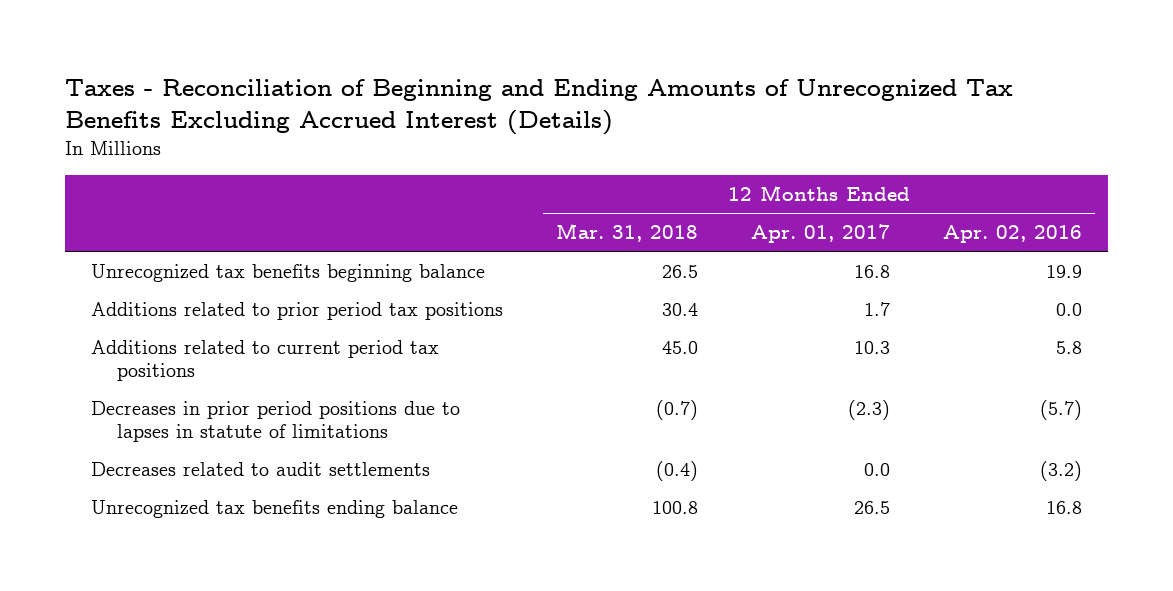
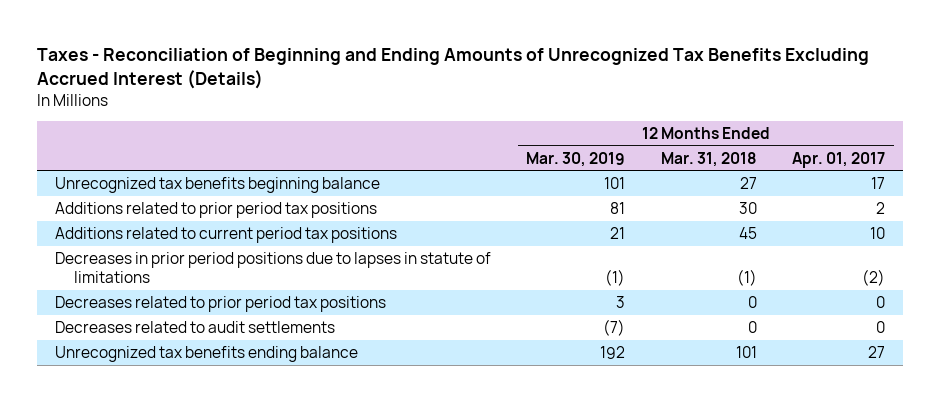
- | 12 Months Ended Mar. 31, 2018 | 12 Months Ended Apr. 01, 2017 | 12 Months Ended Apr. 02, 2016
+ | 12 Months Ended Mar. 30, 2019 | 12 Months Ended Mar. 31, 2018 | 12 Months Ended Apr. 01, 2017
- Unrecognized tax benefits beginning balance | 26.5 | 16.8 | 19.9
- Additions related to prior period tax positions | 30.4 | 1.7 | 0.0
- Additions related to current period tax positions | 45.0 | 10.3 | 5.8
- Decreases in prior period positions due to lapses in statute of limitations | (0.7) | (2.3) | (5.7)
- Decreases related to audit settlements | (0.4) | 0.0 | (3.2)
- Unrecognized tax benefits ending balance | 100.8 | 26.5 | 16.8
+ Unrecognized tax benefits beginning balance | 101 | 27 | 17
+ Additions related to prior period tax positions | 81 | 30 | 2
+ Additions related to current period tax positions | 21 | 45 | 10
+ Decreases in prior period positions due to lapses in statute of limitations | (1) | (1) | (2)
+ Decreases related to prior period tax positions | 3 | 0 | 0
+ Decreases related to audit settlements | (7) | 0 | 0
+ Unrecognized tax benefits ending balance | 192 | 101 | 27

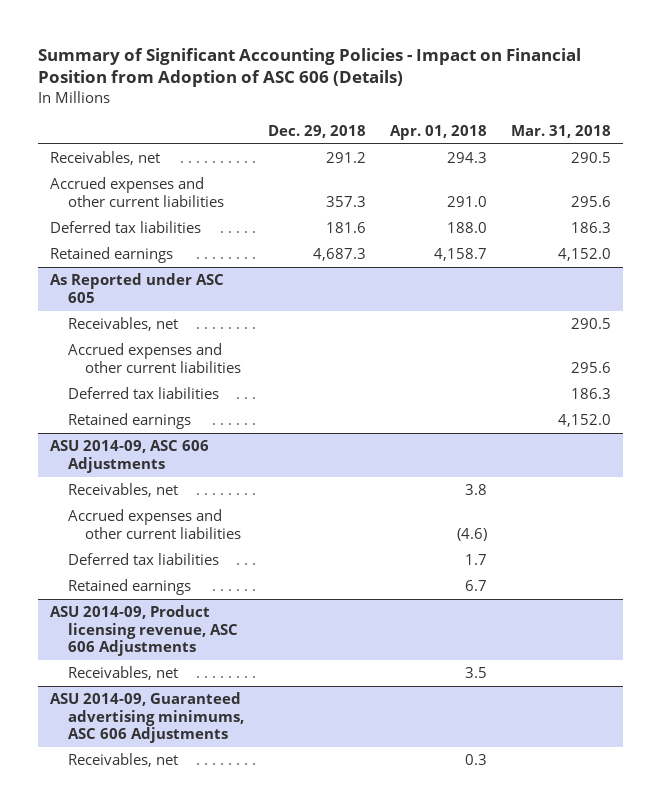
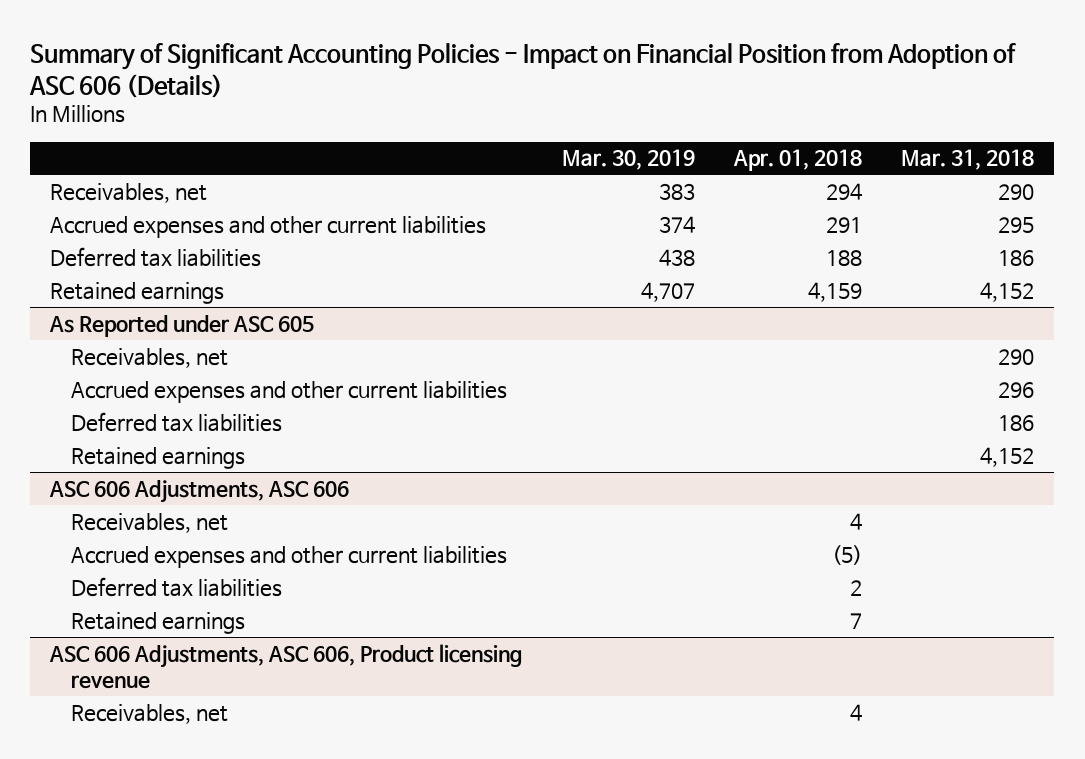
- | Dec. 29, 2018 | Apr. 01, 2018 | Mar. 31, 2018
+ | Mar. 30, 2019 | Apr. 01, 2018 | Mar. 31, 2018
- Receivables, net | 291.2 | 294.3 | 290.5
- Accrued expenses and other current liabilities | 357.3 | 291.0 | 295.6
- Deferred tax liabilities | 181.6 | 188.0 | 186.3
- Retained earnings | 4,687.3 | 4,158.7 | 4,152.0
+ Receivables, net | 383 | 294 | 290
+ Accrued expenses and other current liabilities | 374 | 291 | 295
+ Deferred tax liabilities | 438 | 188 | 186
+ Retained earnings | 4,707 | 4,159 | 4,152
@ As Reported under ASC 605
- Receivables, net | | | 290.5
- Accrued expenses and other current liabilities | | | 295.6
- Deferred tax liabilities | | | 186.3
- Retained earnings | | | 4,152.0
- ASU 2014-09, ASC 606 Adjustments
- Receivables, net | | 3.8 |
- Accrued expenses and other current liabilities | | (4.6) |
- Deferred tax liabilities | | 1.7 |
- Retained earnings | | 6.7 |
- ASU 2014-09, Product licensing revenue, ASC 606 Adjustments
- Receivables, net | | 3.5 |
- ASU 2014-09, Guaranteed advertising minimums, ASC 606 Adjustments
- Receivables, net | | 0.3 |
@ As Reported under ASC 605
+ Receivables, net | | | 290
+ Accrued expenses and other current liabilities | | | 296
+ Deferred tax liabilities | | | 186
+ Retained earnings | | | 4,152
+ ASC 606 Adjustments, ASC 606
+ Receivables, net | | 4 |
+ Accrued expenses and other current liabilities | | (5) |
+ Deferred tax liabilities | | 2 |
+ Retained earnings | | 7 |
+ ASC 606 Adjustments, ASC 606, Product licensing revenue
+ Receivables, net | | 4 |

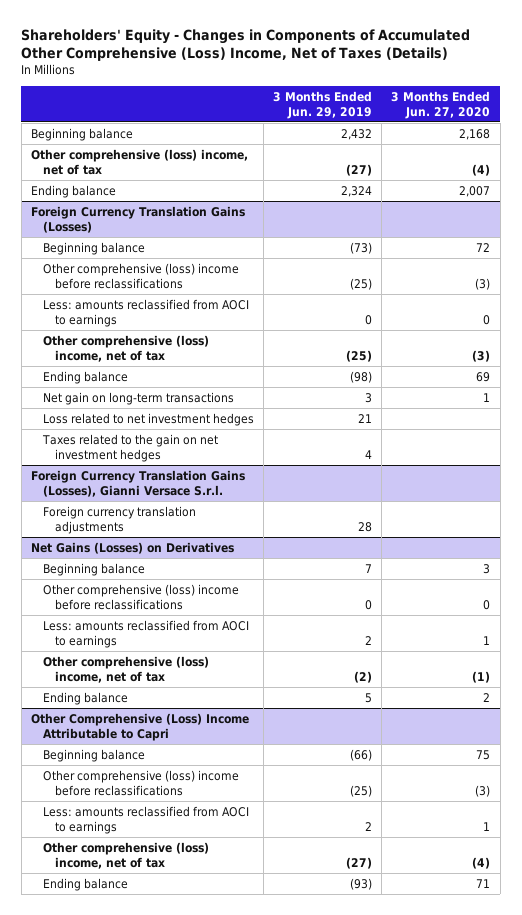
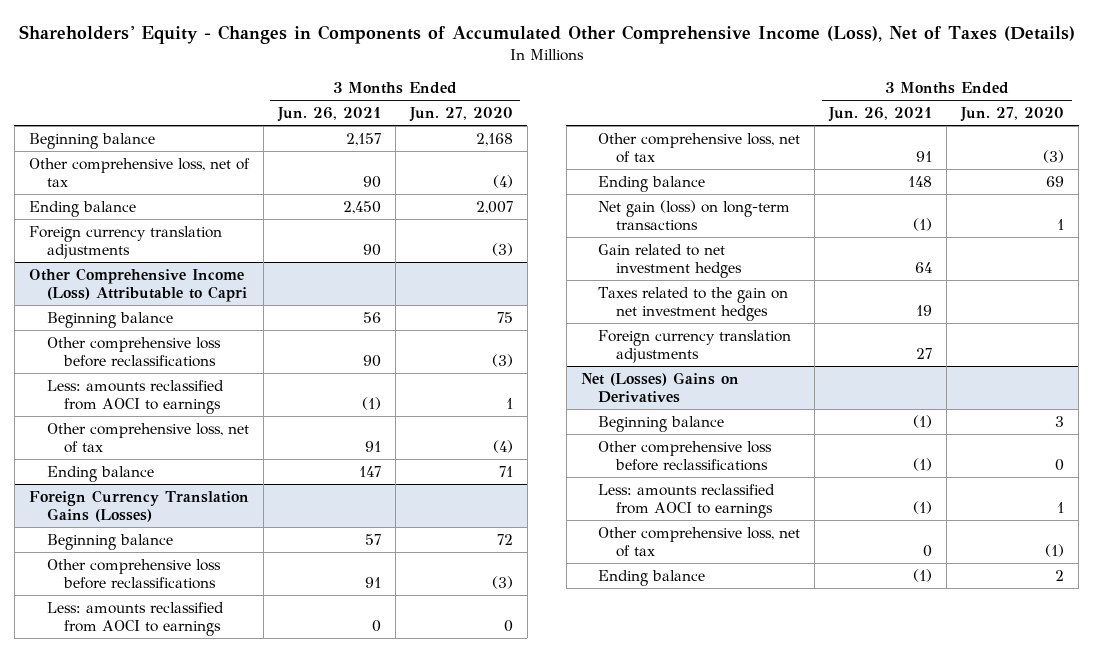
- Shareholders' Equity - Changes in Components of Accumulated Other Comprehensive (Loss) Income, Net of Taxes (Details)
+ Shareholders' Equity - Changes in Components of Accumulated Other Comprehensive Income (Loss), Net of Taxes (Details)
- | 3 Months Ended Jun. 29, 2019 | 3 Months Ended Jun. 27, 2020
+ | 3 Months Ended Jun. 26, 2021 | 3 Months Ended Jun. 27, 2020
- Other comprehensive (loss) income, net of tax | (27) | (4)
+ Other comprehensive loss, net of tax | 90 | (4)
+ Foreign currency translation adjustments | 90 | (3)
+ Other Comprehensive Income (Loss) Attributable to Capri
+ Beginning balance | 56 | 75
+ Other comprehensive loss before reclassifications | 90 | (3)
+ Less: amounts reclassified from AOCI to earnings | (1) | 1
+ Other comprehensive loss, net of tax | 91 | (4)
+ Ending balance | 147 | 71
@ Foreign Currency Translation Gains (Losses)
- Other comprehensive (loss) income before reclassifications | (25) | (3)
+ Other comprehensive loss before reclassifications | 91 | (3)
- Other comprehensive (loss) income, net of tax | (25) | (3)
+ Other comprehensive loss, net of tax | 91 | (3)
- Net gain on long-term transactions | 3 | 1
- Loss related to net investment hedges | 21 |
+ Net gain (loss) on long-term transactions | (1) | 1
+ Gain related to net investment hedges | 64 |
- Foreign Currency Translation Gains (Losses), Gianni Versace S.r.l.
- Net Gains (Losses) on Derivatives
+ Net (Losses) Gains on Derivatives
- Other comprehensive (loss) income before reclassifications | 0 | 0
+ Other comprehensive loss before reclassifications | (1) | 0
- Other comprehensive (loss) income, net of tax | (2) | (1)
+ Other comprehensive loss, net of tax | 0 | (1)
- Other Comprehensive (Loss) Income Attributable to Capri
- Beginning balance | (66) | 75
- Other comprehensive (loss) income before reclassifications | (25) | (3)
- Less: amounts reclassified from AOCI to earnings | 2 | 1
- Other comprehensive (loss) income, net of tax | (27) | (4)
- Ending balance | (93) | 71

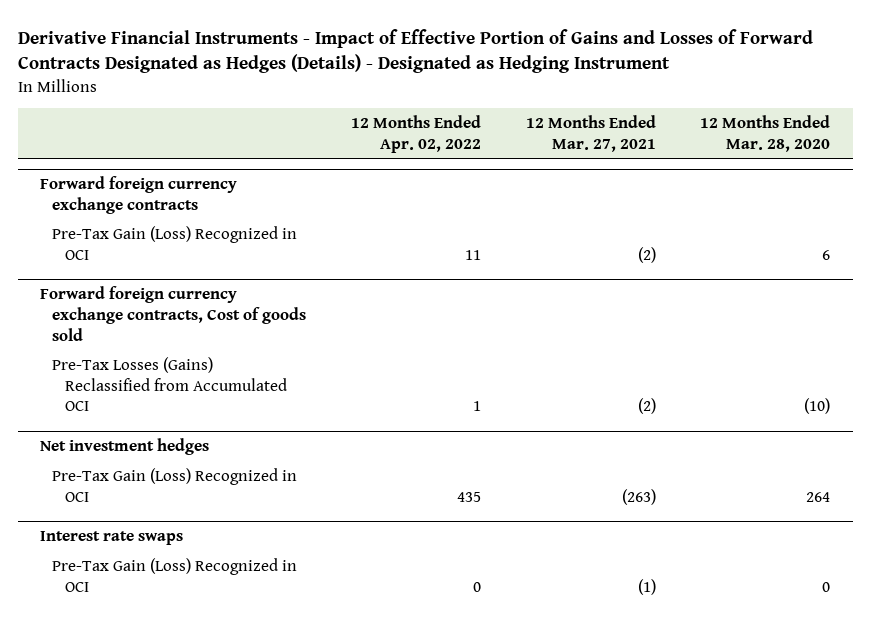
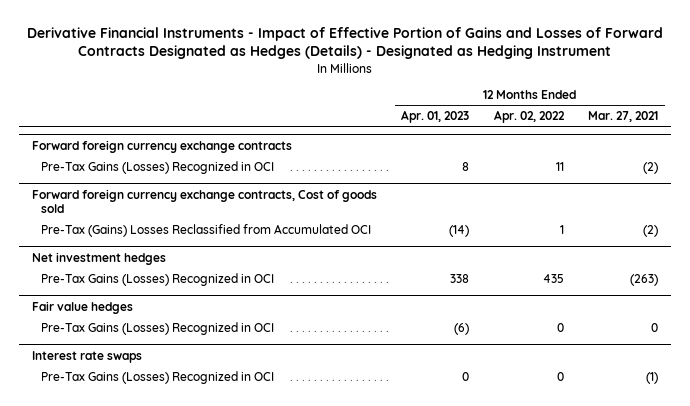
- | 12 Months Ended Apr. 02, 2022 | 12 Months Ended Mar. 27, 2021 | 12 Months Ended Mar. 28, 2020
+ | 12 Months Ended Apr. 01, 2023 | 12 Months Ended Apr. 02, 2022 | 12 Months Ended Mar. 27, 2021
@ Forward foreign currency exchange contracts
- Pre-Tax Gain (Loss) Recognized in OCI | 11 | (2) | 6
+ Pre-Tax Gains (Losses) Recognized in OCI | 8 | 11 | (2)
@ Forward foreign currency exchange contracts, Cost of goods sold
- Pre-Tax Losses (Gains) Reclassified from Accumulated OCI | 1 | (2) | (10)
+ Pre-Tax (Gains) Losses Reclassified from Accumulated OCI | (14) | 1 | (2)
@ Net investment hedges
- Pre-Tax Gain (Loss) Recognized in OCI | 435 | (263) | 264
+ Pre-Tax Gains (Losses) Recognized in OCI | 338 | 435 | (263)
+ Fair value hedges
+ Pre-Tax Gains (Losses) Recognized in OCI | (6) | 0 | 0
@ Interest rate swaps
- Pre-Tax Gain (Loss) Recognized in OCI | 0 | (1) | 0
+ Pre-Tax Gains (Losses) Recognized in OCI | 0 | 0 | (1)

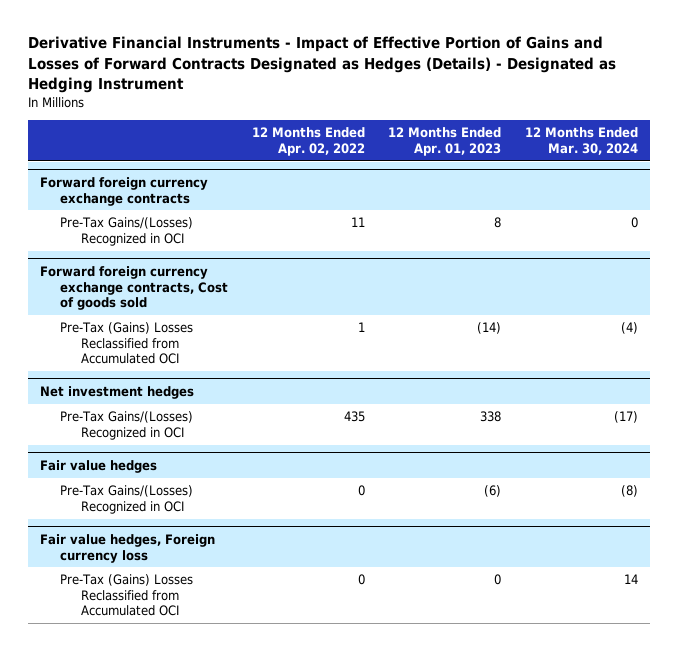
- | 12 Months Ended Apr. 01, 2023 | 12 Months Ended Apr. 02, 2022 | 12 Months Ended Mar. 27, 2021
+ | 12 Months Ended Apr. 02, 2022 | 12 Months Ended Apr. 01, 2023 | 12 Months Ended Mar. 30, 2024
@ Forward foreign currency exchange contracts
- Pre-Tax Gains (Losses) Recognized in OCI | 8 | 11 | (2)
+ Pre-Tax Gains/(Losses) Recognized in OCI | 11 | 8 | 0
@ Net investment hedges
- Pre-Tax Gains (Losses) Recognized in OCI | 338 | 435 | (263)
+ Pre-Tax Gains/(Losses) Recognized in OCI | 435 | 338 | (17)
@ Fair value hedges
- Pre-Tax Gains (Losses) Recognized in OCI | (6) | 0 | 0
- Interest rate swaps
- Pre-Tax Gains (Losses) Recognized in OCI | 0 | 0 | (1)
@ Fair value hedges
+ Pre-Tax Gains/(Losses) Recognized in OCI | 0 | (6) | (8)
+ Fair value hedges, Foreign currency loss
+ Pre-Tax (Gains) Losses Reclassified from Accumulated OCI | 0 | 0 | 14

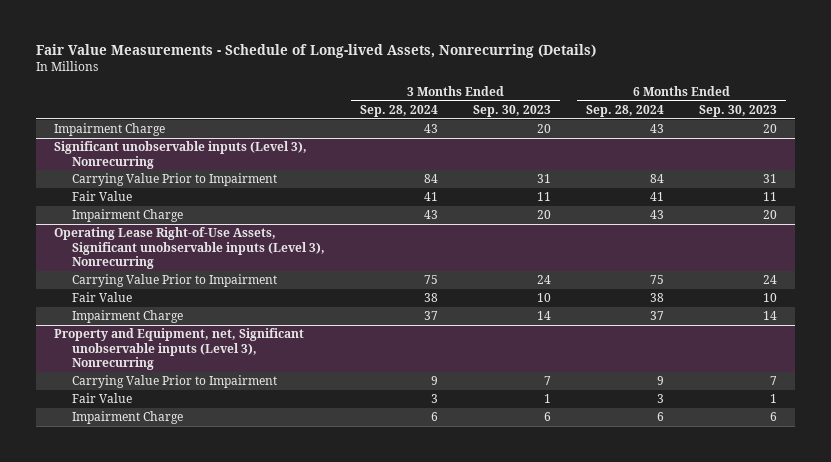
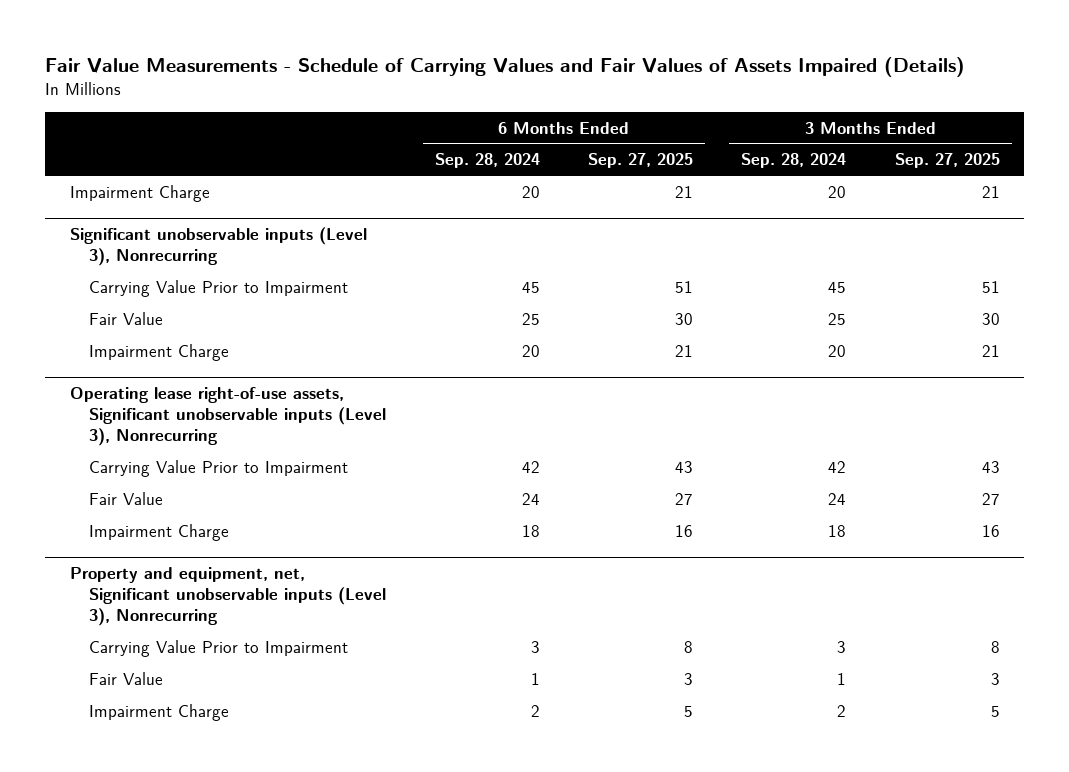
- Fair Value Measurements - Schedule of Long-lived Assets, Nonrecurring (Details)
+ Fair Value Measurements - Schedule of Carrying Values and Fair Values of Assets Impaired (Details)
- | 3 Months Ended Sep. 28, 2024 | 3 Months Ended Sep. 30, 2023 | 6 Months Ended Sep. 28, 2024 | 6 Months Ended Sep. 30, 2023
+ | 6 Months Ended Sep. 28, 2024 | 6 Months Ended Sep. 27, 2025 | 3 Months Ended Sep. 28, 2024 | 3 Months Ended Sep. 27, 2025
- Impairment Charge | 43 | 20 | 43 | 20
+ Impairment Charge | 20 | 21 | 20 | 21
@ Significant unobservable inputs (Level 3), Nonrecurring
- Carrying Value Prior to Impairment | 84 | 31 | 84 | 31
- Fair Value | 41 | 11 | 41 | 11
- Impairment Charge | 43 | 20 | 43 | 20
- Operating Lease Right-of-Use Assets, Significant unobservable inputs (Level 3), Nonrecurring
- Carrying Value Prior to Impairment | 75 | 24 | 75 | 24
- Fair Value | 38 | 10 | 38 | 10
- Impairment Charge | 37 | 14 | 37 | 14
- Property and Equipment, net, Significant unobservable inputs (Level 3), Nonrecurring
- Carrying Value Prior to Impairment | 9 | 7 | 9 | 7
- Fair Value | 3 | 1 | 3 | 1
- Impairment Charge | 6 | 6 | 6 | 6
@ Significant unobservable inputs (Level 3), Nonrecurring
+ Carrying Value Prior to Impairment | 45 | 51 | 45 | 51
+ Fair Value | 25 | 30 | 25 | 30
+ Impairment Charge | 20 | 21 | 20 | 21
+ Operating lease right-of-use assets, Significant unobservable inputs (Level 3), Nonrecurring
+ Carrying Value Prior to Impairment | 42 | 43 | 42 | 43
+ Fair Value | 24 | 27 | 24 | 27
+ Impairment Charge | 18 | 16 | 18 | 16
+ Property and equipment, net, Significant unobservable inputs (Level 3), Nonrecurring
+ Carrying Value Prior to Impairment | 3 | 8 | 3 | 8
+ Fair Value | 1 | 3 | 1 | 3
+ Impairment Charge | 2 | 5 | 2 | 5

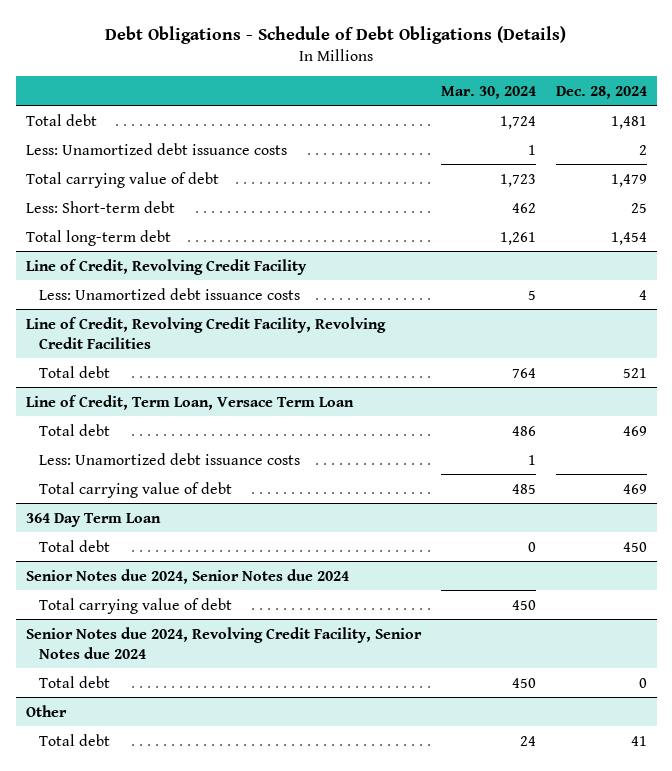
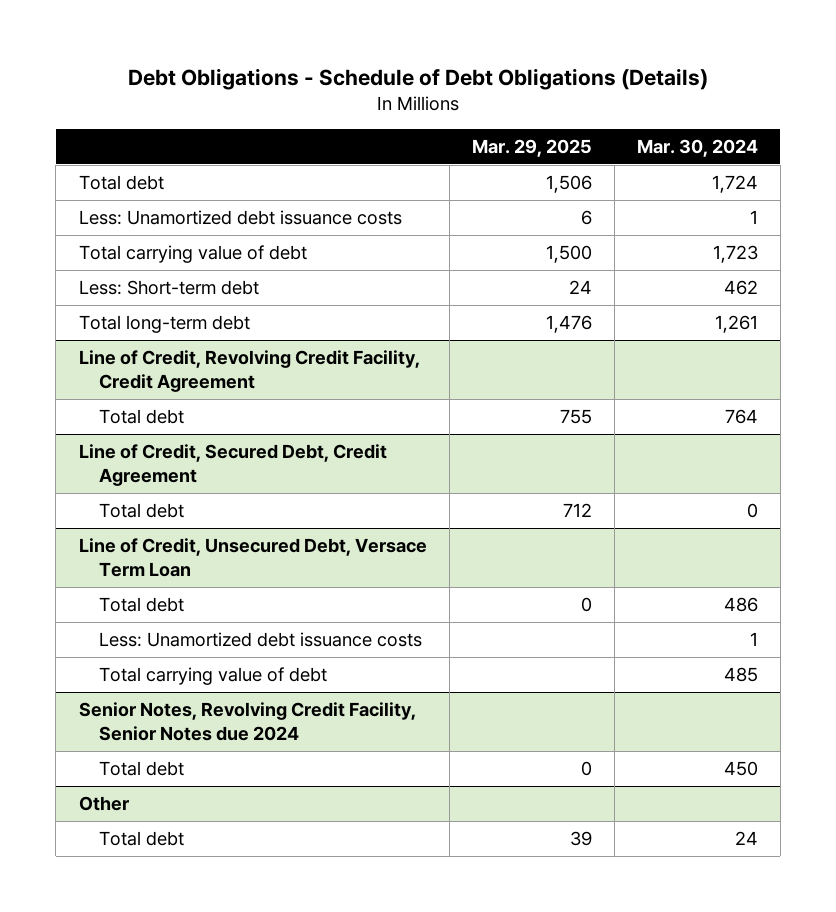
- | Mar. 30, 2024 | Dec. 28, 2024
+ | Mar. 29, 2025 | Mar. 30, 2024
- Line of Credit, Revolving Credit Facility
- Less: Unamortized debt issuance costs | 5 | 4
- Line of Credit, Revolving Credit Facility, Revolving Credit Facilities
+ Line of Credit, Revolving Credit Facility, Credit Agreement
- Line of Credit, Term Loan, Versace Term Loan
+ Line of Credit, Secured Debt, Credit Agreement
+ Total debt | 712 | 0
+ Line of Credit, Unsecured Debt, Versace Term Loan
- 364 Day Term Loan
- Total debt | 0 | 450
- Senior Notes due 2024, Senior Notes due 2024
- Total carrying value of debt | 450 |
- Senior Notes due 2024, Revolving Credit Facility, Senior Notes due 2024
+ Senior Notes, Revolving Credit Facility, Senior Notes due 2024

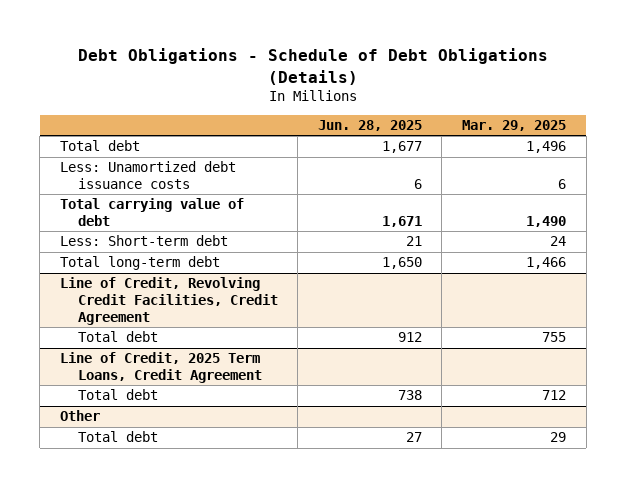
- | Mar. 29, 2025 | Mar. 30, 2024
+ | Jun. 28, 2025 | Mar. 29, 2025
- Total debt | 1,506 | 1,724
+ Total debt | 1,677 | 1,496
- Total carrying value of debt | 1,500 | 1,723
+ Total carrying value of debt | 1,671 | 1,490
- Total long-term debt | 1,476 | 1,261
- Line of Credit, Revolving Credit Facility, Credit Agreement
+ Total long-term debt | 1,650 | 1,466
+ Line of Credit, Revolving Credit Facilities, Credit Agreement
- Line of Credit, Secured Debt, Credit Agreement
+ Line of Credit, 2025 Term Loans, Credit Agreement
- Line of Credit, Unsecured Debt, Versace Term Loan
- Total debt | 0 | 486
- Less: Unamortized debt issuance costs | | 1
- Total carrying value of debt | | 485
- Senior Notes, Revolving Credit Facility, Senior Notes due 2024
- Total debt | 0 | 450
@ Other
- Total debt | 39 | 24
+ Total debt | 27 | 29

